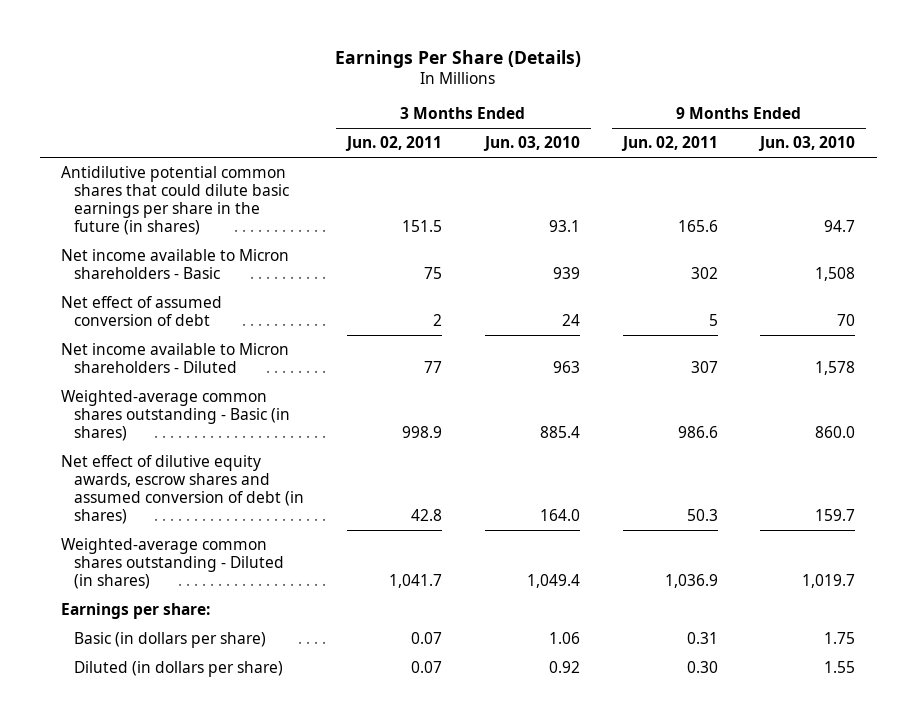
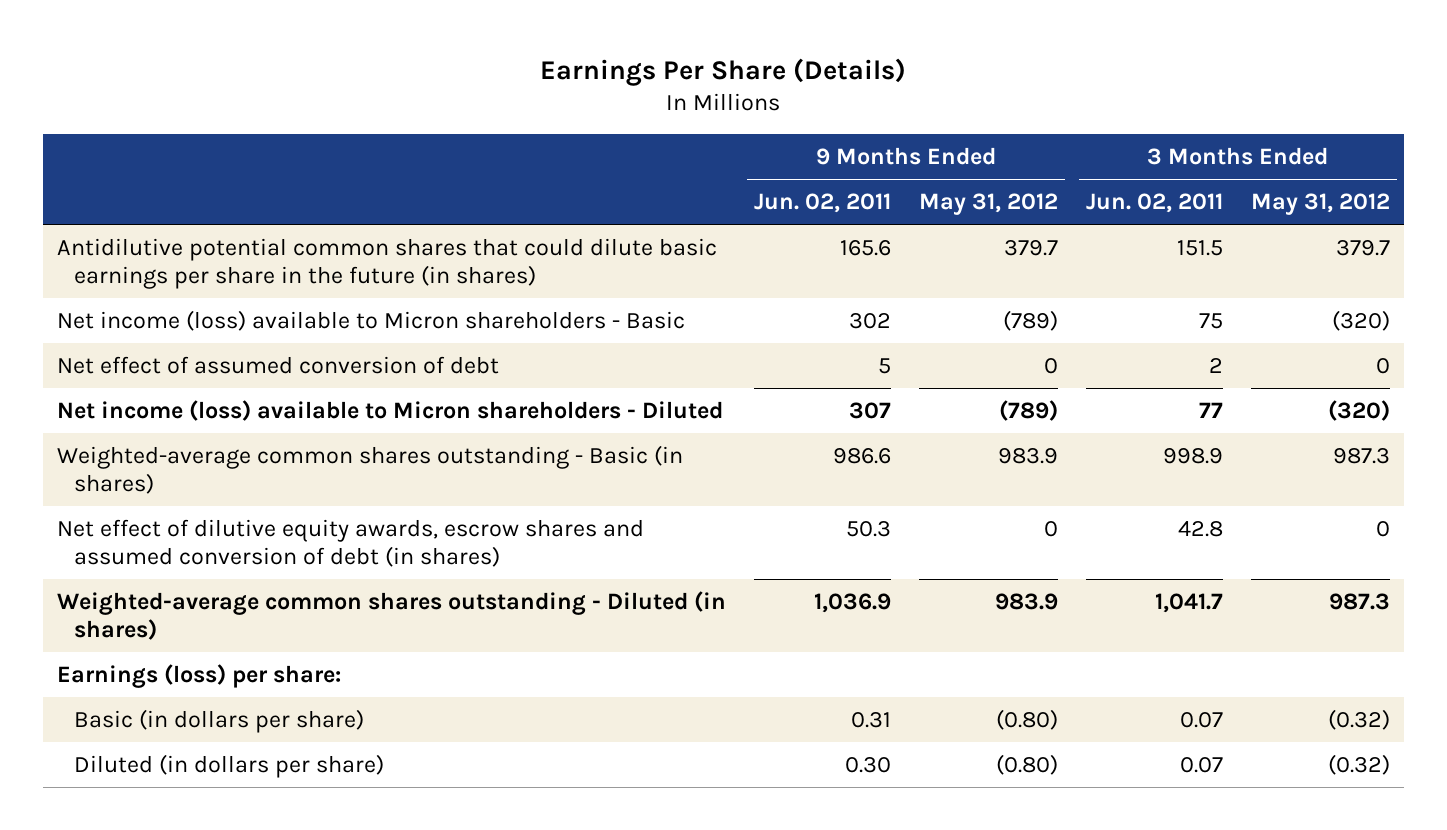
- | 3 Months Ended Jun. 02, 2011 | 3 Months Ended Jun. 03, 2010 | 9 Months Ended Jun. 02, 2011 | 9 Months Ended Jun. 03, 2010
+ | 9 Months Ended Jun. 02, 2011 | 9 Months Ended May 31, 2012 | 3 Months Ended Jun. 02, 2011 | 3 Months Ended May 31, 2012
- Net income available to Micron shareholders - Basic | 75 | 939 | 302 | 1,508
+ Net income (loss) available to Micron shareholders - Basic | 302 | (789) | 75 | (320)
- Net income available to Micron shareholders - Diluted | 77 | 963 | 307 | 1,578
+ Net income (loss) available to Micron shareholders - Diluted | 307 | (789) | 77 | (320)
- Earnings per share:
+ Earnings (loss) per share:

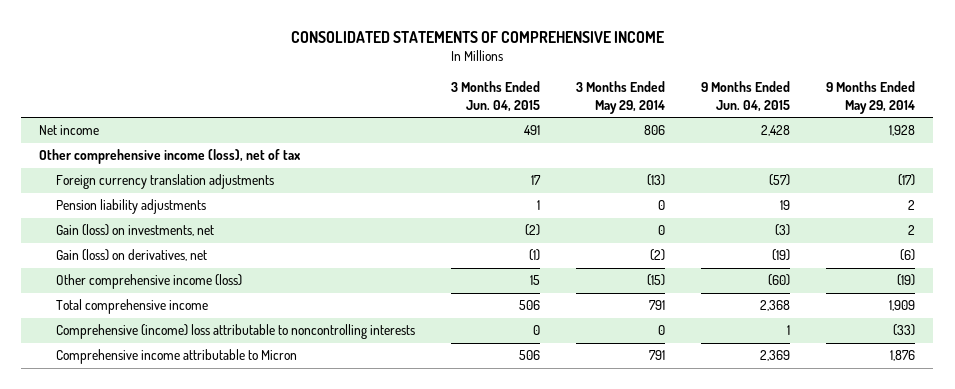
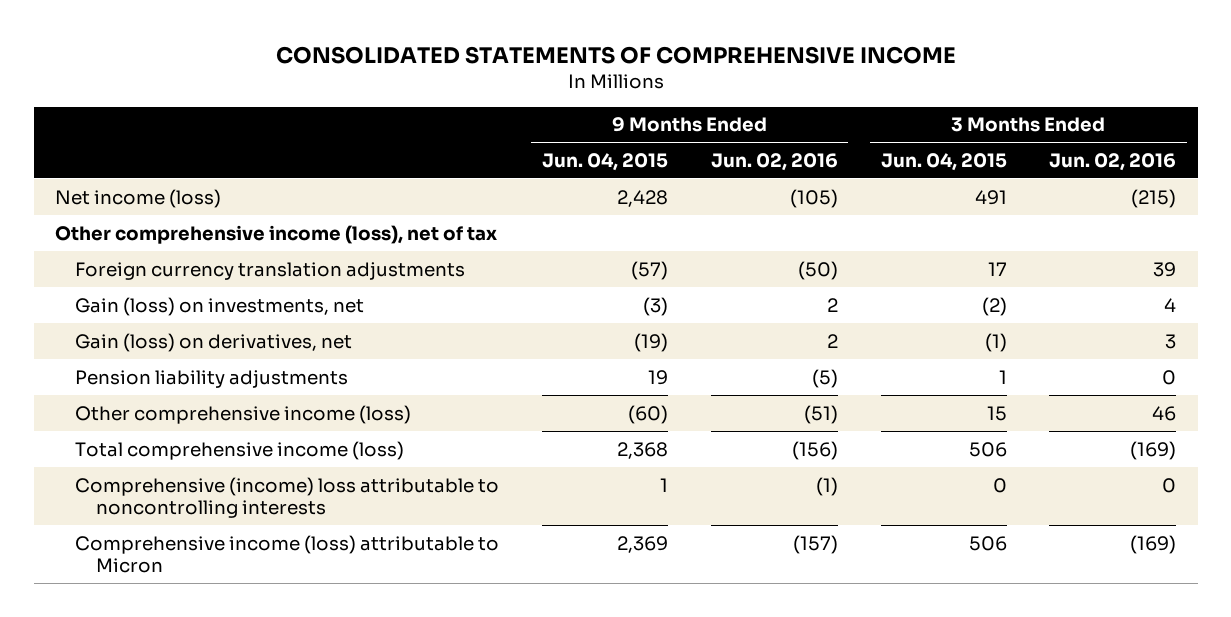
- | 3 Months Ended Jun. 04, 2015 | 3 Months Ended May 29, 2014 | 9 Months Ended Jun. 04, 2015 | 9 Months Ended May 29, 2014
+ | 9 Months Ended Jun. 04, 2015 | 9 Months Ended Jun. 02, 2016 | 3 Months Ended Jun. 04, 2015 | 3 Months Ended Jun. 02, 2016
- Net income | 491 | 806 | 2,428 | 1,928
+ Net income (loss) | 2,428 | (105) | 491 | (215)
moved down: Pension liability adjustments | 19 | (5) | 1 | 0
- Total comprehensive income | 506 | 791 | 2,368 | 1,909
+ Total comprehensive income (loss) | 2,368 | (156) | 506 | (169)
- Comprehensive income attributable to Micron | 506 | 791 | 2,369 | 1,876
+ Comprehensive income (loss) attributable to Micron | 2,369 | (157) | 506 | (169)

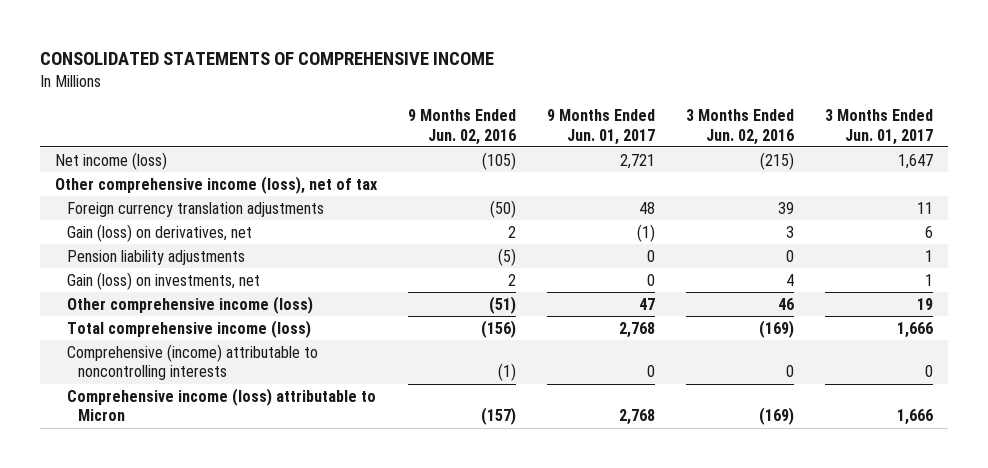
- | 9 Months Ended Jun. 04, 2015 | 9 Months Ended Jun. 02, 2016 | 3 Months Ended Jun. 04, 2015 | 3 Months Ended Jun. 02, 2016
+ | 9 Months Ended Jun. 02, 2016 | 9 Months Ended Jun. 01, 2017 | 3 Months Ended Jun. 02, 2016 | 3 Months Ended Jun. 01, 2017
moved down: Gain (loss) on investments, net | 2 | 0 | 4 | 1
- Comprehensive (income) loss attributable to noncontrolling interests | 1 | (1) | 0 | 0
+ Comprehensive (income) attributable to noncontrolling interests | (1) | 0 | 0 | 0

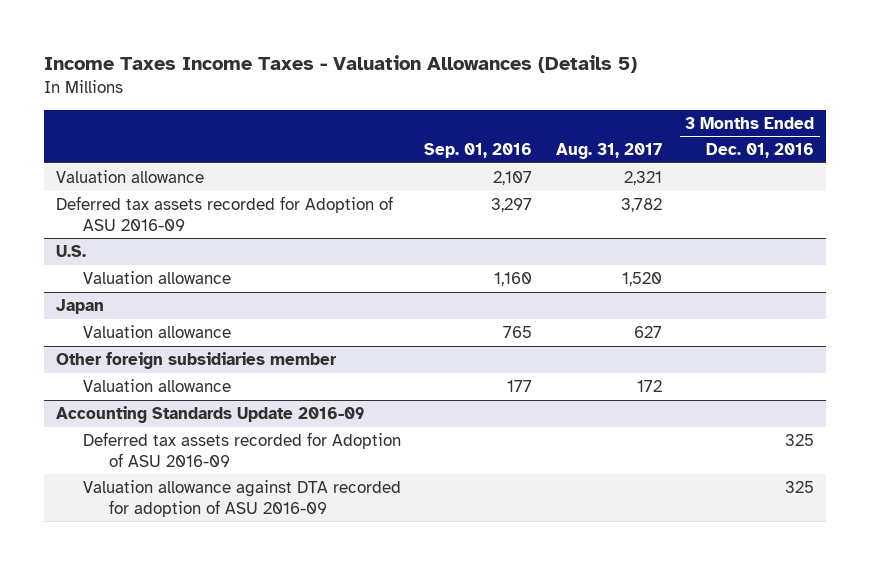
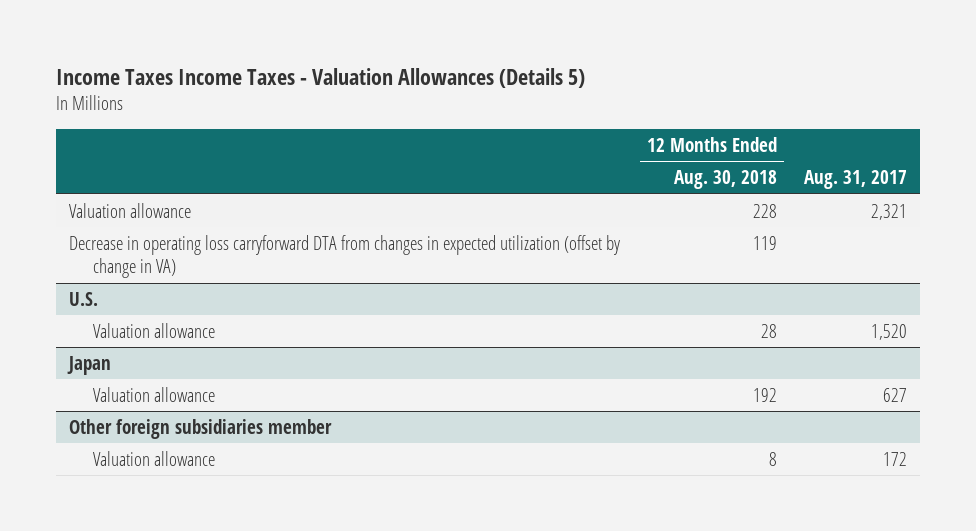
- | Sep. 01, 2016 | Aug. 31, 2017 | 3 Months Ended Dec. 01, 2016
+ | 12 Months Ended Aug. 30, 2018 | Aug. 31, 2017
- Deferred tax assets recorded for Adoption of ASU 2016-09 | 3,297 | 3,782 |
+ Decrease in operating loss carryforward DTA from changes in expected utilization (offset by change in VA) | 119 |
- Accounting Standards Update 2016-09
- Deferred tax assets recorded for Adoption of ASU 2016-09 | | | 325
- Valuation allowance against DTA recorded for adoption of ASU 2016-09 | | | 325

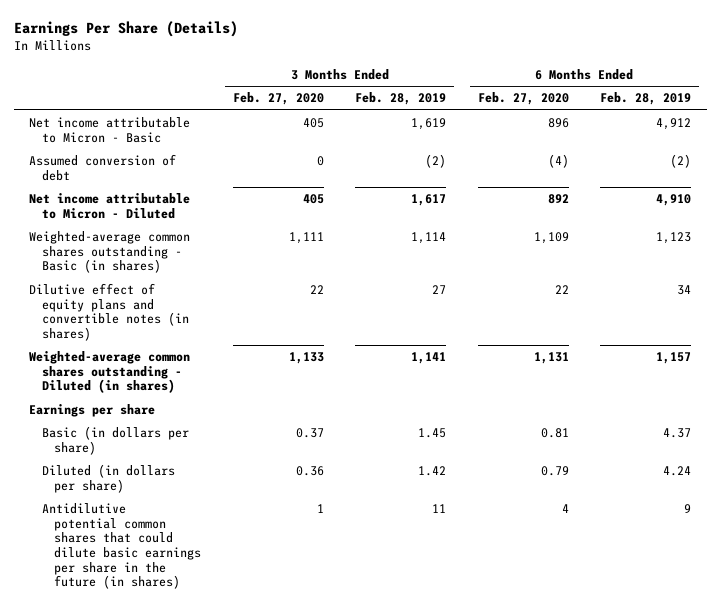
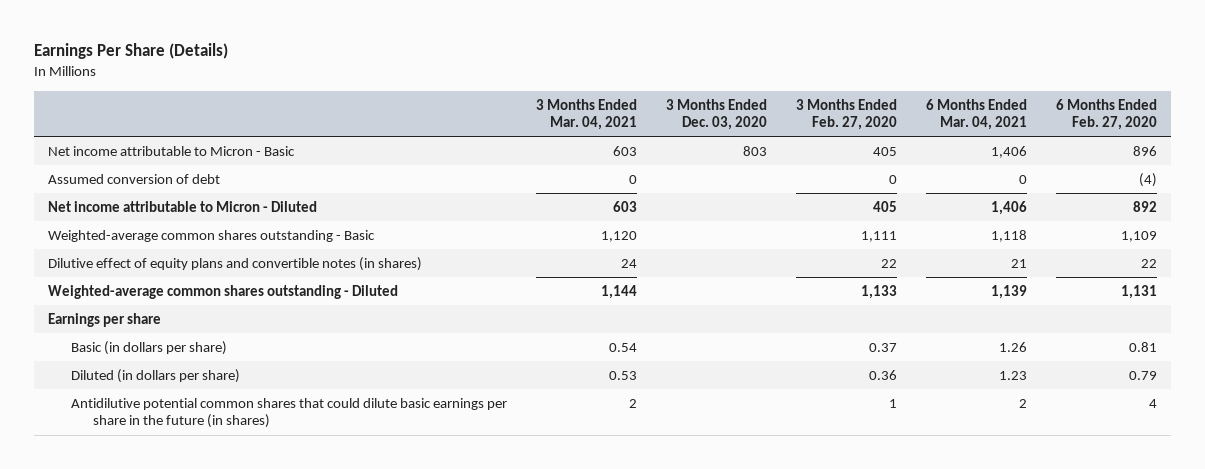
- | 3 Months Ended Feb. 27, 2020 | 3 Months Ended Feb. 28, 2019 | 6 Months Ended Feb. 27, 2020 | 6 Months Ended Feb. 28, 2019
+ | 3 Months Ended Mar. 04, 2021 | 3 Months Ended Dec. 03, 2020 | 3 Months Ended Feb. 27, 2020 | 6 Months Ended Mar. 04, 2021 | 6 Months Ended Feb. 27, 2020
- Weighted-average common shares outstanding - Basic (in shares) | 1,111 | 1,114 | 1,109 | 1,123
+ Weighted-average common shares outstanding - Basic | 1,120 | | 1,111 | 1,118 | 1,109
- Weighted-average common shares outstanding - Diluted (in shares) | 1,133 | 1,141 | 1,131 | 1,157
+ Weighted-average common shares outstanding - Diluted | 1,144 | | 1,133 | 1,139 | 1,131

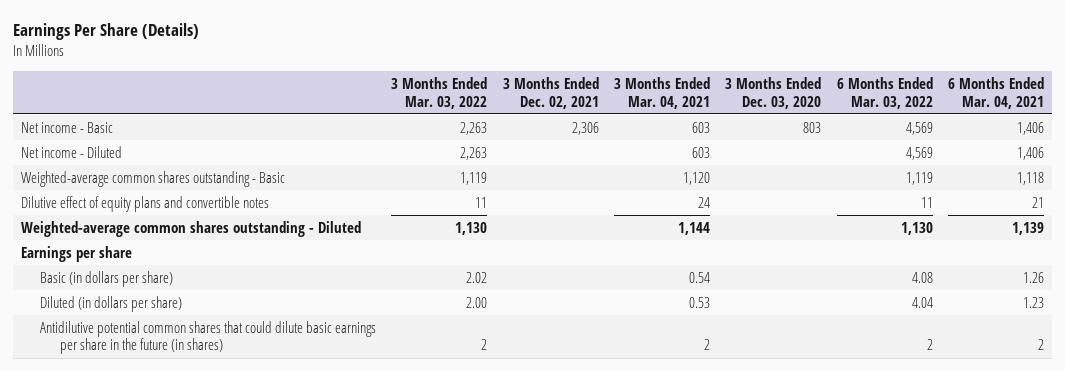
- | 3 Months Ended Mar. 04, 2021 | 3 Months Ended Dec. 03, 2020 | 3 Months Ended Feb. 27, 2020 | 6 Months Ended Mar. 04, 2021 | 6 Months Ended Feb. 27, 2020
+ | 3 Months Ended Mar. 03, 2022 | 3 Months Ended Dec. 02, 2021 | 3 Months Ended Mar. 04, 2021 | 3 Months Ended Dec. 03, 2020 | 6 Months Ended Mar. 03, 2022 | 6 Months Ended Mar. 04, 2021
- Net income attributable to Micron - Basic | 603 | 803 | 405 | 1,406 | 896
- Assumed conversion of debt | 0 | | 0 | 0 | (4)
- Net income attributable to Micron - Diluted | 603 | | 405 | 1,406 | 892
+ Net income - Basic | 2,263 | 2,306 | 603 | 803 | 4,569 | 1,406
+ Net income - Diluted | 2,263 | | 603 | | 4,569 | 1,406
- Dilutive effect of equity plans and convertible notes (in shares) | 24 | | 22 | 21 | 22
+ Dilutive effect of equity plans and convertible notes | 11 | | 24 | | 11 | 21

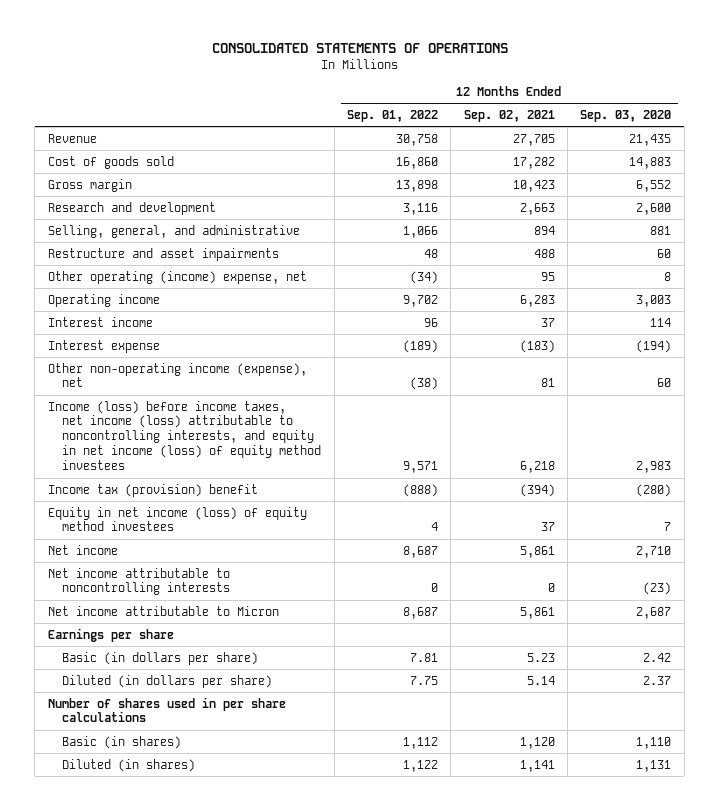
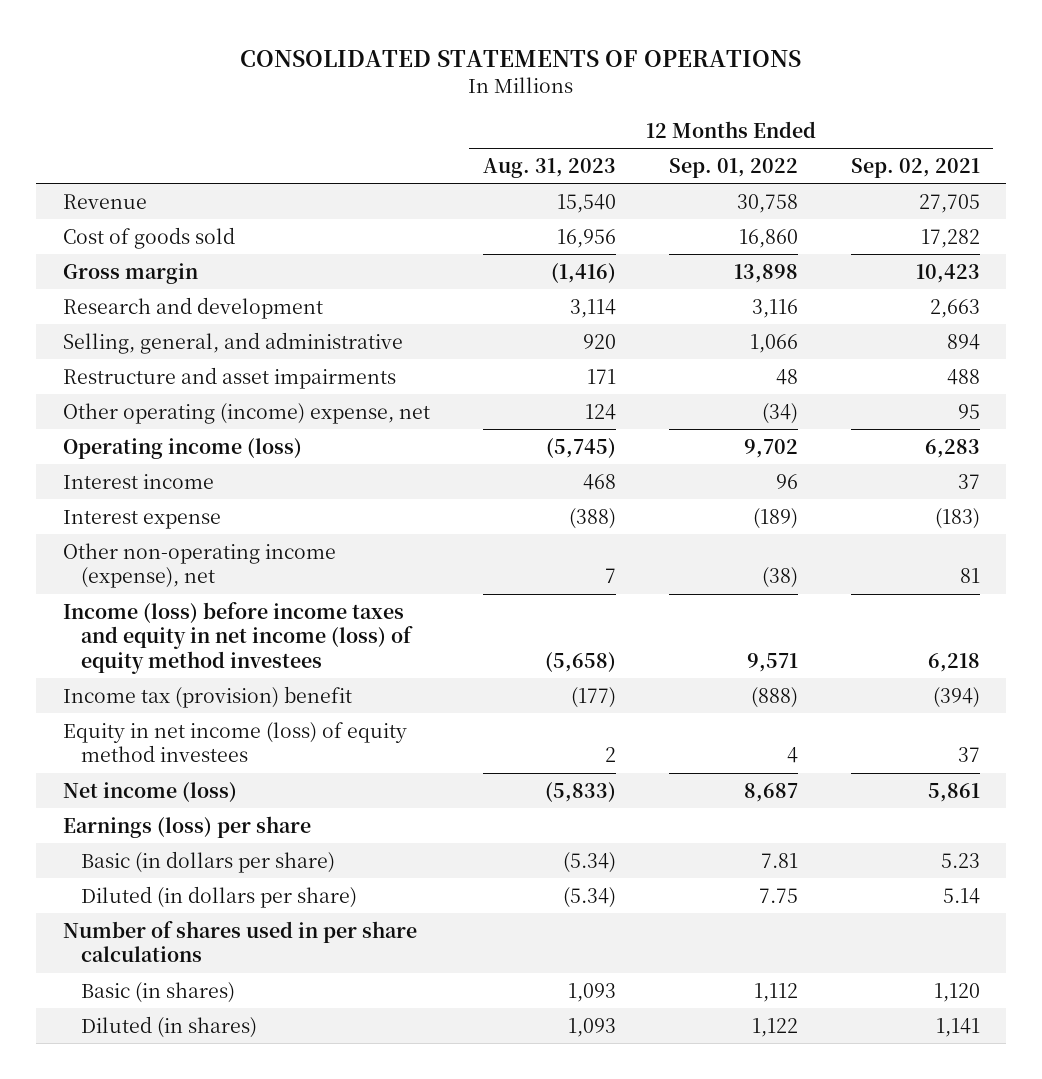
- | 12 Months Ended Sep. 01, 2022 | 12 Months Ended Sep. 02, 2021 | 12 Months Ended Sep. 03, 2020
+ | 12 Months Ended Aug. 31, 2023 | 12 Months Ended Sep. 01, 2022 | 12 Months Ended Sep. 02, 2021
- Operating income | 9,702 | 6,283 | 3,003
+ Operating income (loss) | (5,745) | 9,702 | 6,283
- Income (loss) before income taxes, net income (loss) attributable to noncontrolling interests, and equity in net income (loss) of equity method investees | 9,571 | 6,218 | 2,983
+ Income (loss) before income taxes and equity in net income (loss) of equity method investees | (5,658) | 9,571 | 6,218
- Net income | 8,687 | 5,861 | 2,710
- Net income attributable to noncontrolling interests | 0 | 0 | (23)
- Net income attributable to Micron | 8,687 | 5,861 | 2,687
- Earnings per share
+ Net income (loss) | (5,833) | 8,687 | 5,861
+ Earnings (loss) per share

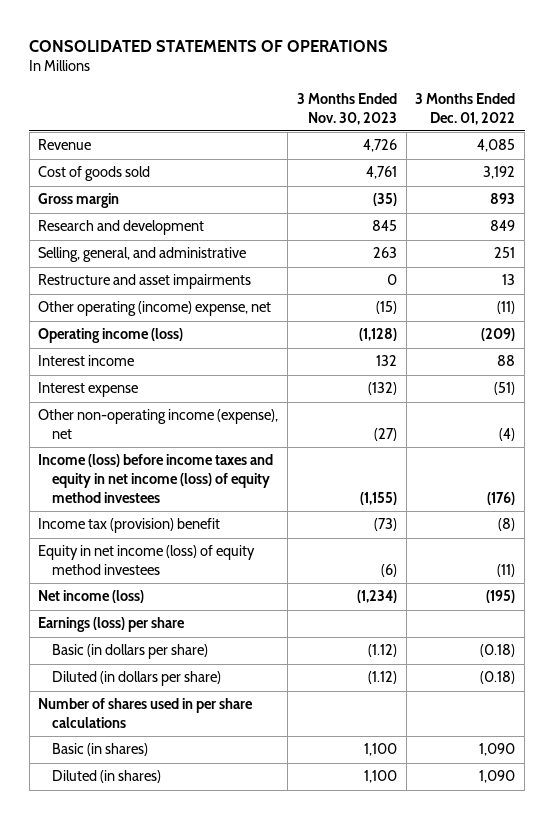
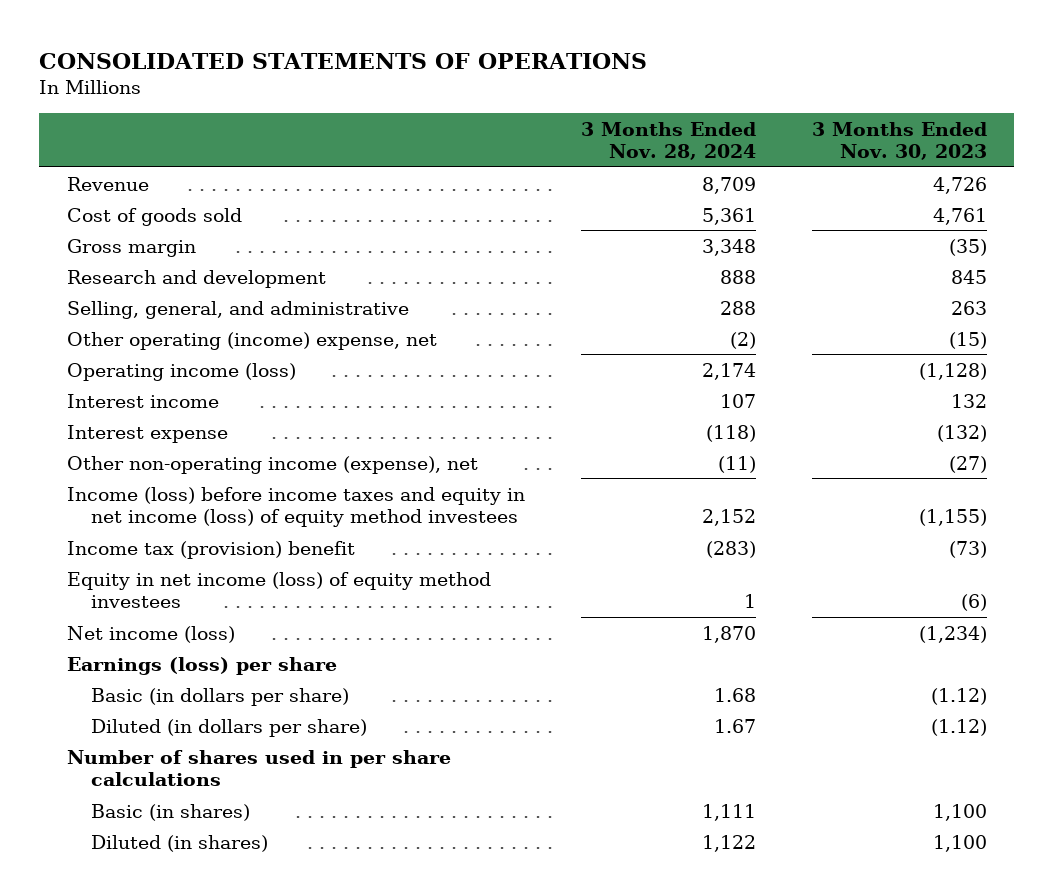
- | 3 Months Ended Nov. 30, 2023 | 3 Months Ended Dec. 01, 2022
+ | 3 Months Ended Nov. 28, 2024 | 3 Months Ended Nov. 30, 2023
- Restructure and asset impairments | 0 | 13

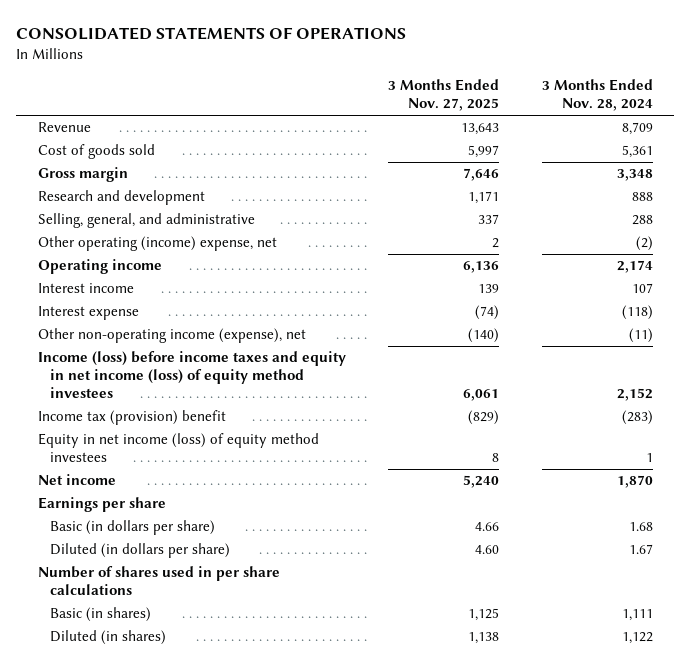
- | 3 Months Ended Nov. 28, 2024 | 3 Months Ended Nov. 30, 2023
+ | 3 Months Ended Nov. 27, 2025 | 3 Months Ended Nov. 28, 2024
- Operating income (loss) | 2,174 | (1,128)
+ Operating income | 6,136 | 2,174
- Net income (loss) | 1,870 | (1,234)
- Earnings (loss) per share
+ Net income | 5,240 | 1,870
+ Earnings per share

